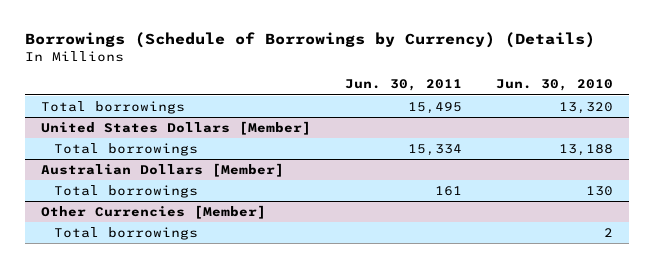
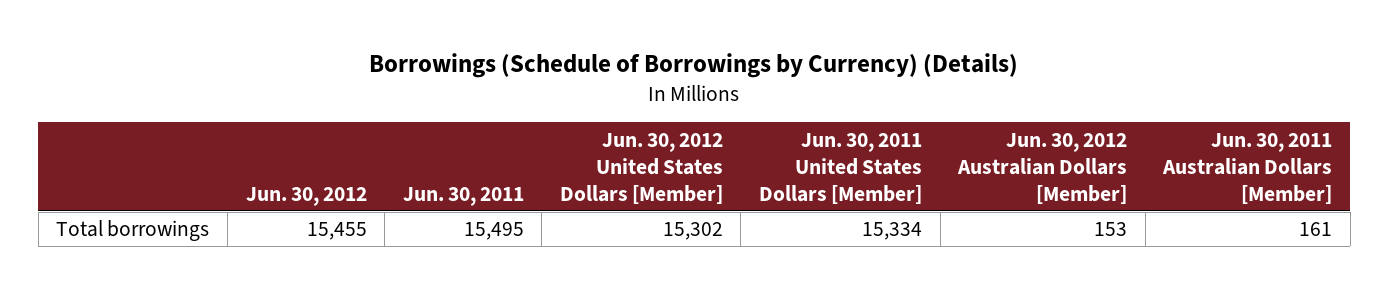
- | Jun. 30, 2011 | Jun. 30, 2010
+ | Jun. 30, 2012 | Jun. 30, 2011 | Jun. 30, 2012 United States Dollars [Member] | Jun. 30, 2011 United States Dollars [Member] | Jun. 30, 2012 Australian Dollars [Member] | Jun. 30, 2011 Australian Dollars [Member]
- United States Dollars [Member]
- Total borrowings | 15,334 | 13,188
- Australian Dollars [Member]
- Total borrowings | 161 | 130
- Other Currencies [Member]
- Total borrowings | | 2

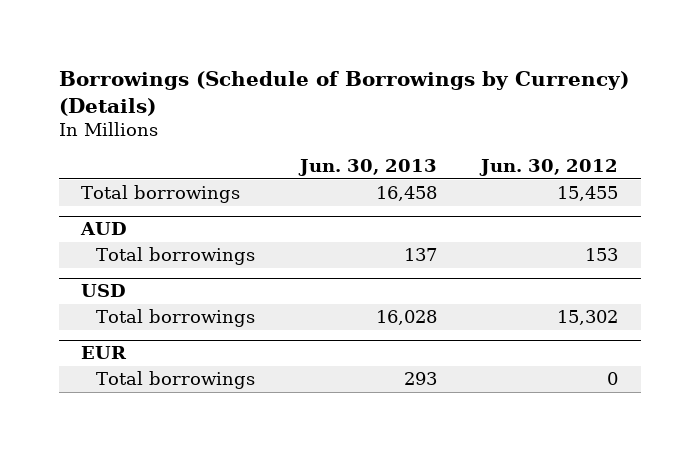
- | Jun. 30, 2012 | Jun. 30, 2011 | Jun. 30, 2012 United States Dollars [Member] | Jun. 30, 2011 United States Dollars [Member] | Jun. 30, 2012 Australian Dollars [Member] | Jun. 30, 2011 Australian Dollars [Member]
+ | Jun. 30, 2013 | Jun. 30, 2012
+ AUD
+ Total borrowings | 137 | 153
+ USD
+ Total borrowings | 16,028 | 15,302
+ EUR
+ Total borrowings | 293 | 0

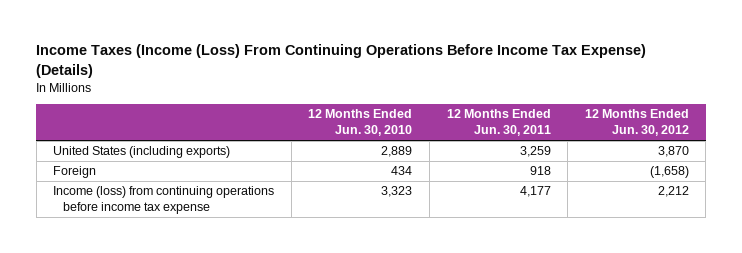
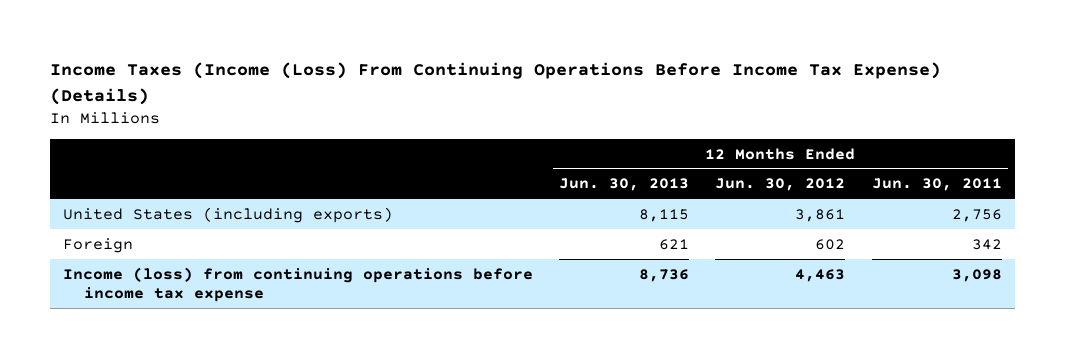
- | 12 Months Ended Jun. 30, 2010 | 12 Months Ended Jun. 30, 2011 | 12 Months Ended Jun. 30, 2012
+ | 12 Months Ended Jun. 30, 2013 | 12 Months Ended Jun. 30, 2012 | 12 Months Ended Jun. 30, 2011
- United States (including exports) | 2,889 | 3,259 | 3,870
- Foreign | 434 | 918 | (1,658)
- Income (loss) from continuing operations before income tax expense | 3,323 | 4,177 | 2,212
+ United States (including exports) | 8,115 | 3,861 | 2,756
+ Foreign | 621 | 602 | 342
+ Income (loss) from continuing operations before income tax expense | 8,736 | 4,463 | 3,098

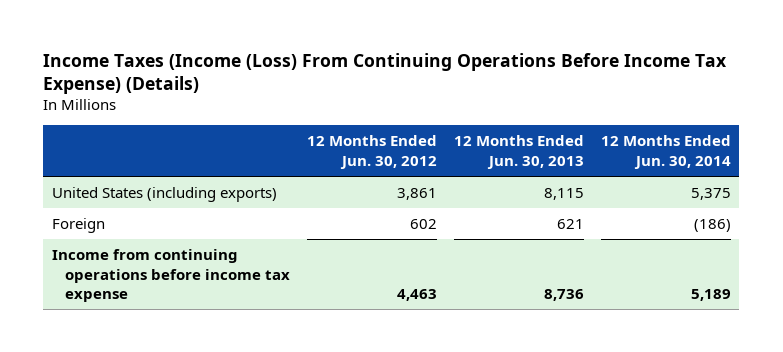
- | 12 Months Ended Jun. 30, 2013 | 12 Months Ended Jun. 30, 2012 | 12 Months Ended Jun. 30, 2011
+ | 12 Months Ended Jun. 30, 2012 | 12 Months Ended Jun. 30, 2013 | 12 Months Ended Jun. 30, 2014
- Income (loss) from continuing operations before income tax expense | 8,736 | 4,463 | 3,098
+ Income from continuing operations before income tax expense | 4,463 | 8,736 | 5,189

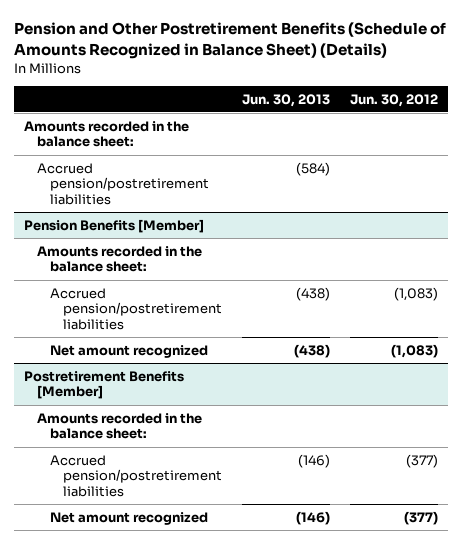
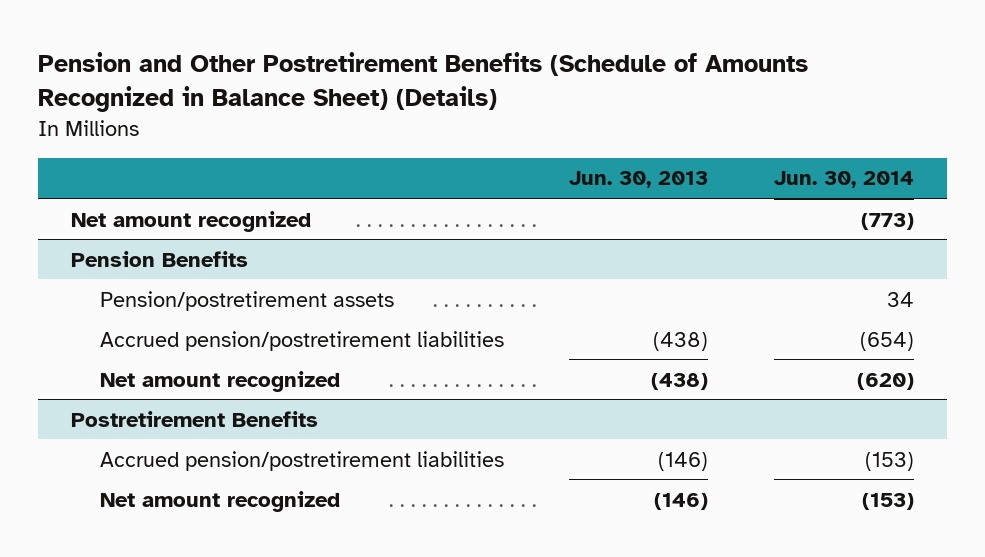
- | Jun. 30, 2013 | Jun. 30, 2012
+ | Jun. 30, 2013 | Jun. 30, 2014
- Amounts recorded in the balance sheet:
- Accrued pension/postretirement liabilities | (584) |
- Pension Benefits [Member]
- Amounts recorded in the balance sheet:
+ Net amount recognized | | (773)
+ Pension Benefits
+ Pension/postretirement assets | | 34
- Postretirement Benefits [Member]
- Amounts recorded in the balance sheet:
+ Postretirement Benefits

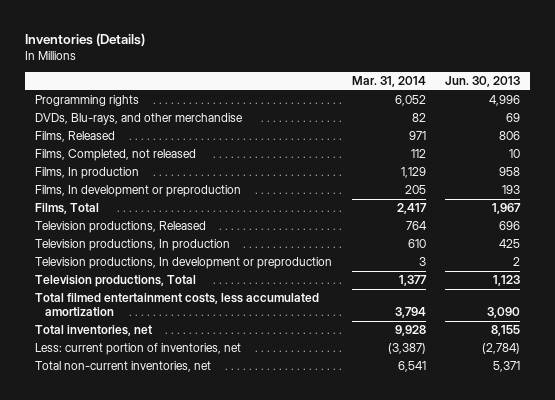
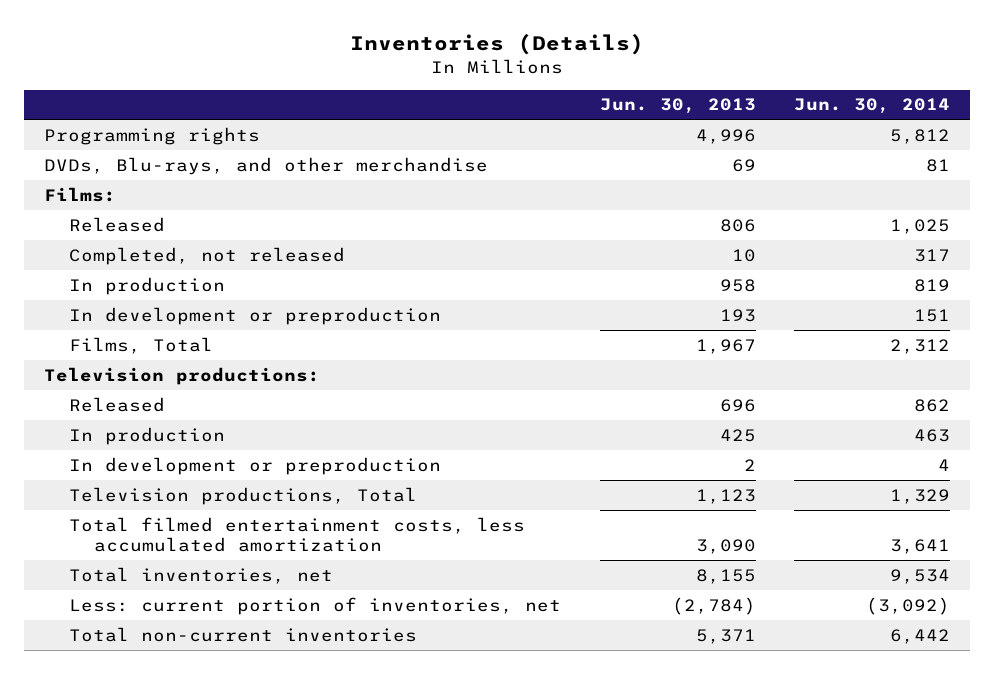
- | Mar. 31, 2014 | Jun. 30, 2013
+ | Jun. 30, 2013 | Jun. 30, 2014
- Films, Released | 971 | 806
- Films, Completed, not released | 112 | 10
- Films, In production | 1,129 | 958
- Films, In development or preproduction | 205 | 193
+ Films:
+ Released | 806 | 1,025
+ Completed, not released | 10 | 317
+ In production | 958 | 819
+ In development or preproduction | 193 | 151
- Television productions, Released | 764 | 696
- Television productions, In production | 610 | 425
- Television productions, In development or preproduction | 3 | 2
+ Television productions:
+ Released | 696 | 862
+ In production | 425 | 463
+ In development or preproduction | 2 | 4
- Total non-current inventories, net | 6,541 | 5,371
+ Total non-current inventories | 5,371 | 6,442

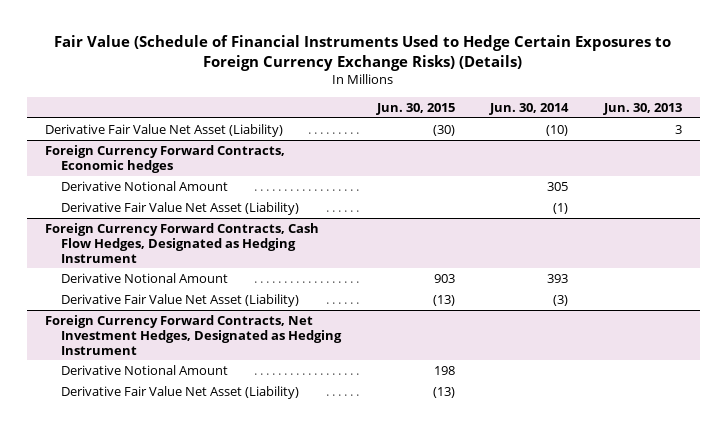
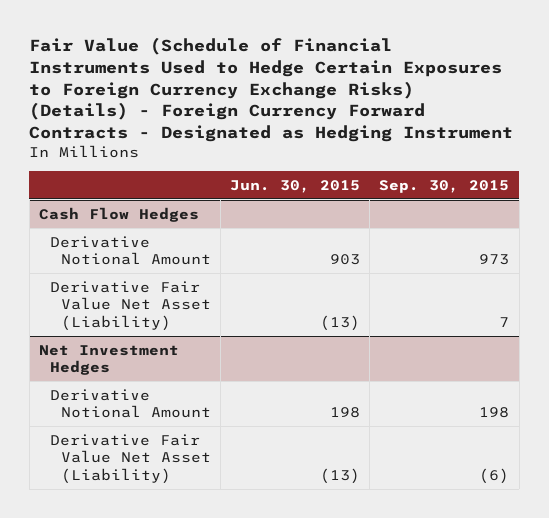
- Fair Value (Schedule of Financial Instruments Used to Hedge Certain Exposures to Foreign Currency Exchange Risks) (Details)
+ Fair Value (Schedule of Financial Instruments Used to Hedge Certain Exposures to Foreign Currency Exchange Risks) (Details) - Foreign Currency Forward Contracts - Designated as Hedging Instrument
- | Jun. 30, 2015 | Jun. 30, 2014 | Jun. 30, 2013
+ | Jun. 30, 2015 | Sep. 30, 2015
- Derivative Fair Value Net Asset (Liability) | (30) | (10) | 3
- Foreign Currency Forward Contracts, Economic hedges
- Derivative Notional Amount | | 305 |
- Derivative Fair Value Net Asset (Liability) | | (1) |
- Foreign Currency Forward Contracts, Cash Flow Hedges, Designated as Hedging Instrument
+ Cash Flow Hedges
- Foreign Currency Forward Contracts, Net Investment Hedges, Designated as Hedging Instrument
+ Net Investment Hedges

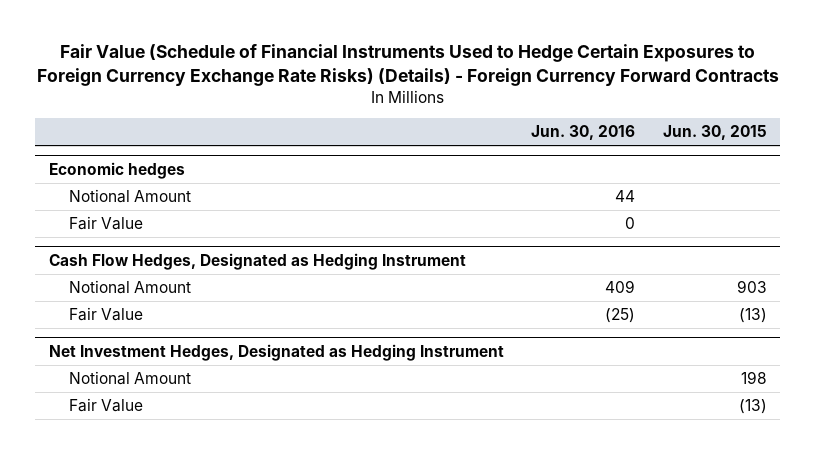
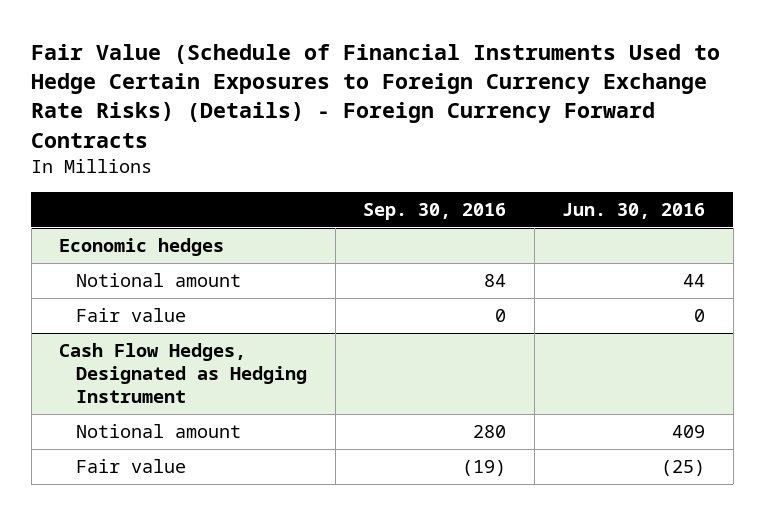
- | Jun. 30, 2016 | Jun. 30, 2015
+ | Sep. 30, 2016 | Jun. 30, 2016
@ Economic hedges
- Notional Amount | 44 |
- Fair Value | 0 |
+ Notional amount | 84 | 44
+ Fair value | 0 | 0
@ Cash Flow Hedges, Designated as Hedging Instrument
- Notional Amount | 409 | 903
- Fair Value | (25) | (13)
- Net Investment Hedges, Designated as Hedging Instrument
- Notional Amount | | 198
- Fair Value | | (13)
@ Cash Flow Hedges, Designated as Hedging Instrument
+ Notional amount | 280 | 409
+ Fair value | (19) | (25)

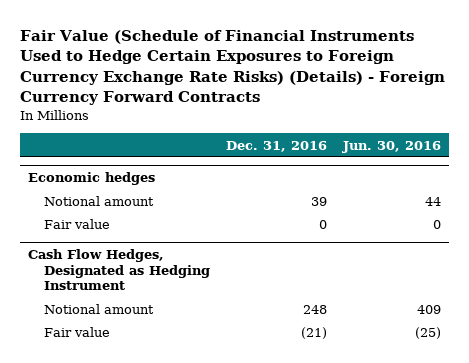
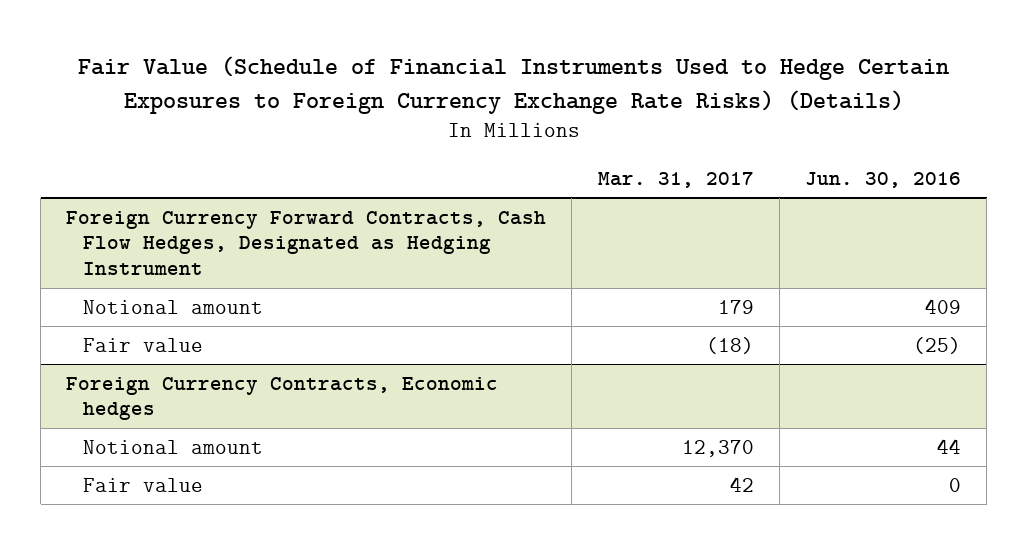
- Fair Value (Schedule of Financial Instruments Used to Hedge Certain Exposures to Foreign Currency Exchange Rate Risks) (Details) - Foreign Currency Forward Contracts
+ Fair Value (Schedule of Financial Instruments Used to Hedge Certain Exposures to Foreign Currency Exchange Rate Risks) (Details)
- | Dec. 31, 2016 | Jun. 30, 2016
+ | Mar. 31, 2017 | Jun. 30, 2016
- Economic hedges
- Notional amount | 39 | 44
- Fair value | 0 | 0
- Cash Flow Hedges, Designated as Hedging Instrument
+ Foreign Currency Forward Contracts, Cash Flow Hedges, Designated as Hedging Instrument
+ Foreign Currency Contracts, Economic hedges
+ Notional amount | 12,370 | 44
+ Fair value | 42 | 0

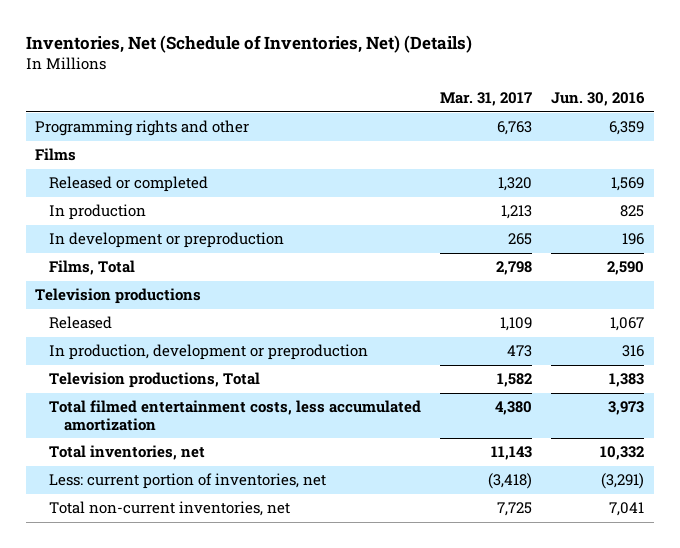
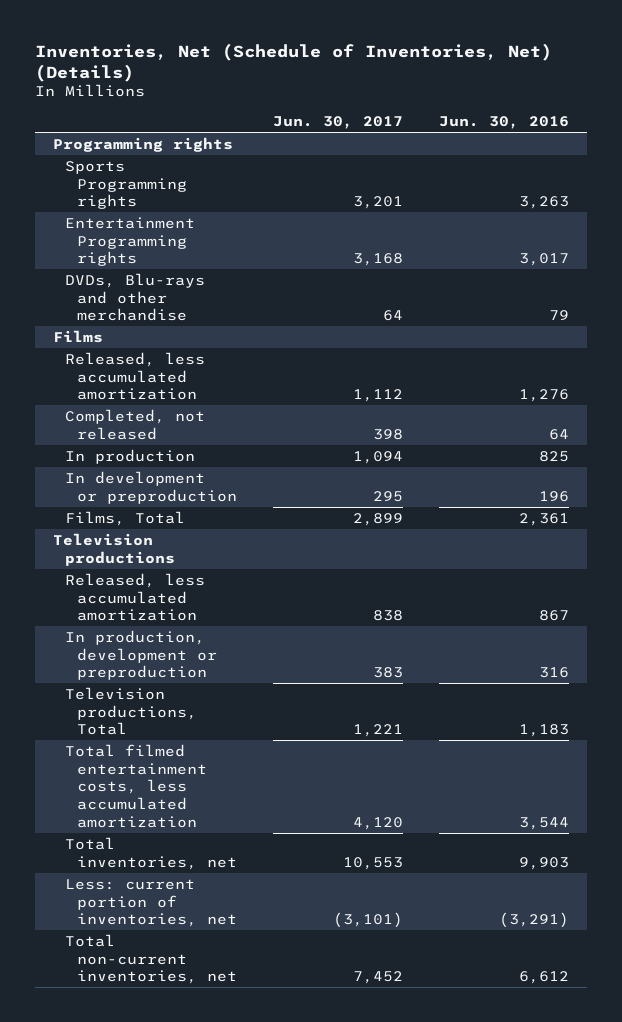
- | Mar. 31, 2017 | Jun. 30, 2016
+ | Jun. 30, 2017 | Jun. 30, 2016
- Programming rights and other | 6,763 | 6,359
+ Programming rights
+ Sports Programming rights | 3,201 | 3,263
+ Entertainment Programming rights | 3,168 | 3,017
+ DVDs, Blu-rays and other merchandise | 64 | 79
- Released or completed | 1,320 | 1,569
+ Released, less accumulated amortization | 1,112 | 1,276
+ Completed, not released | 398 | 64
- Films, Total | 2,798 | 2,590
+ Films, Total | 2,899 | 2,361
- Released | 1,109 | 1,067
+ Released, less accumulated amortization | 838 | 867
- Television productions, Total | 1,582 | 1,383
- Total filmed entertainment costs, less accumulated amortization | 4,380 | 3,973
- Total inventories, net | 11,143 | 10,332
+ Television productions, Total | 1,221 | 1,183
+ Total filmed entertainment costs, less accumulated amortization | 4,120 | 3,544
+ Total inventories, net | 10,553 | 9,903
- Total non-current inventories, net | 7,725 | 7,041
+ Total non-current inventories, net | 7,452 | 6,612

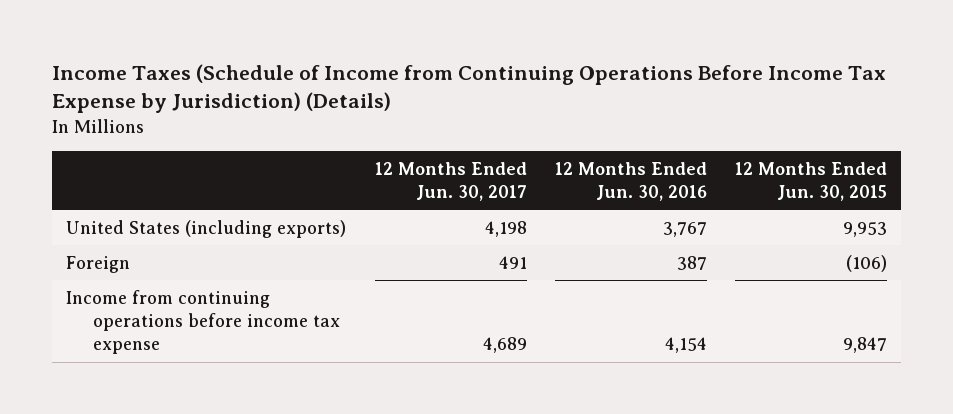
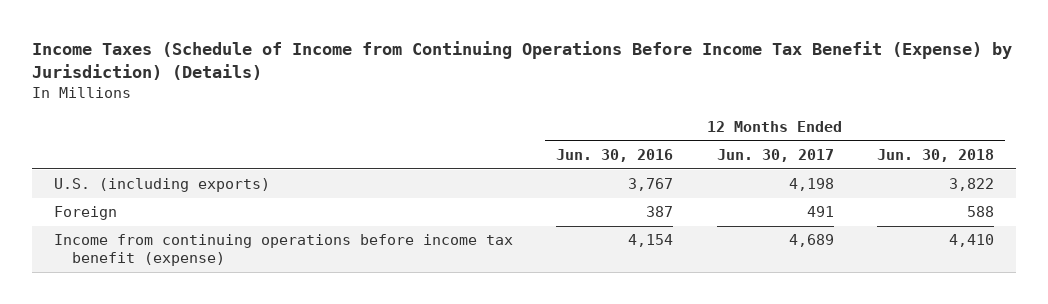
- Income Taxes (Schedule of Income from Continuing Operations Before Income Tax Expense by Jurisdiction) (Details)
+ Income Taxes (Schedule of Income from Continuing Operations Before Income Tax Benefit (Expense) by Jurisdiction) (Details)
- | 12 Months Ended Jun. 30, 2017 | 12 Months Ended Jun. 30, 2016 | 12 Months Ended Jun. 30, 2015
+ | 12 Months Ended Jun. 30, 2016 | 12 Months Ended Jun. 30, 2017 | 12 Months Ended Jun. 30, 2018
- United States (including exports) | 4,198 | 3,767 | 9,953
+ U.S. (including exports) | 3,767 | 4,198 | 3,822
- Income from continuing operations before income tax expense | 4,689 | 4,154 | 9,847
+ Income from continuing operations before income tax benefit (expense) | 4,154 | 4,689 | 4,410

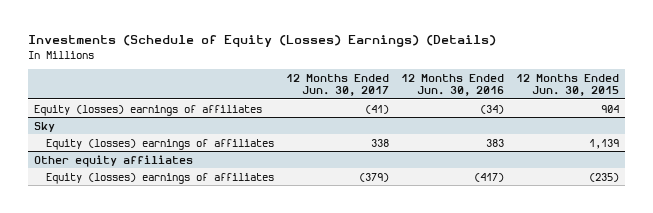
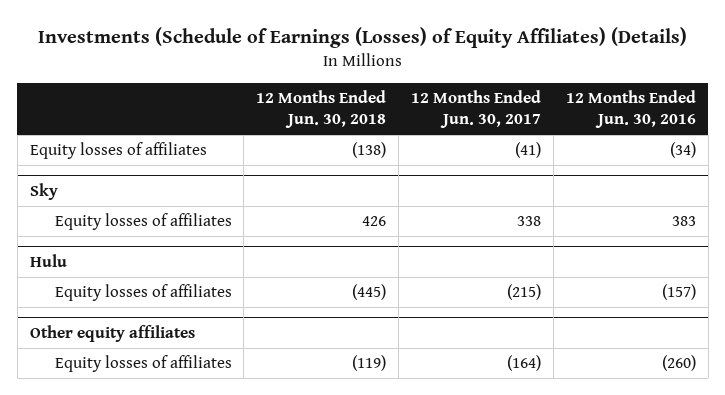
- Investments (Schedule of Equity (Losses) Earnings) (Details)
+ Investments (Schedule of Earnings (Losses) of Equity Affiliates) (Details)
- | 12 Months Ended Jun. 30, 2017 | 12 Months Ended Jun. 30, 2016 | 12 Months Ended Jun. 30, 2015
+ | 12 Months Ended Jun. 30, 2018 | 12 Months Ended Jun. 30, 2017 | 12 Months Ended Jun. 30, 2016
- Equity (losses) earnings of affiliates | (41) | (34) | 904
+ Equity losses of affiliates | (138) | (41) | (34)
@ Sky
- Equity (losses) earnings of affiliates | 338 | 383 | 1,139
+ Equity losses of affiliates | 426 | 338 | 383
+ Hulu
+ Equity losses of affiliates | (445) | (215) | (157)
@ Other equity affiliates
- Equity (losses) earnings of affiliates | (379) | (417) | (235)
+ Equity losses of affiliates | (119) | (164) | (260)

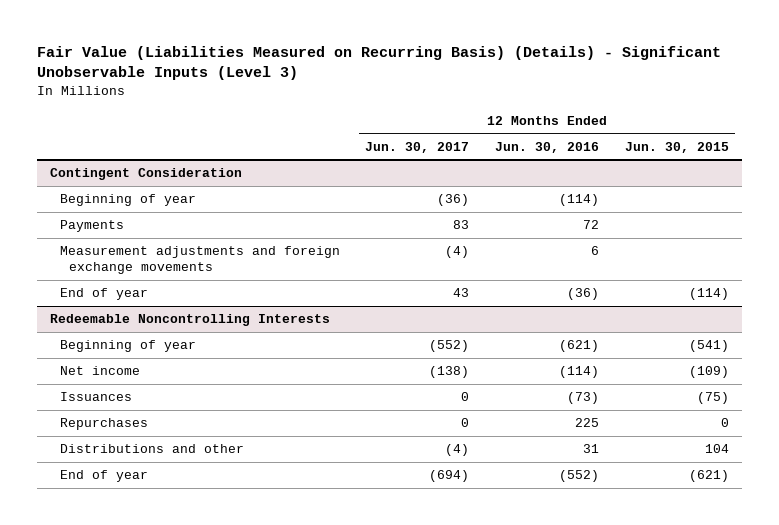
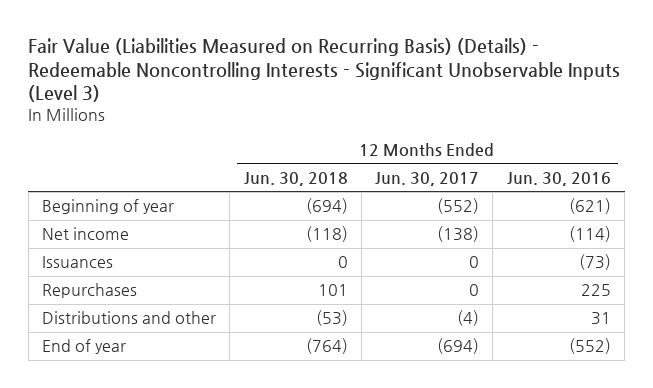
- Fair Value (Liabilities Measured on Recurring Basis) (Details) - Significant Unobservable Inputs (Level 3)
+ Fair Value (Liabilities Measured on Recurring Basis) (Details) - Redeemable Noncontrolling Interests - Significant Unobservable Inputs (Level 3)
- | 12 Months Ended Jun. 30, 2017 | 12 Months Ended Jun. 30, 2016 | 12 Months Ended Jun. 30, 2015
+ | 12 Months Ended Jun. 30, 2018 | 12 Months Ended Jun. 30, 2017 | 12 Months Ended Jun. 30, 2016
- Contingent Consideration
- Beginning of year | (36) | (114) |
- Payments | 83 | 72 |
- Measurement adjustments and foreign exchange movements | (4) | 6 |
- End of year | 43 | (36) | (114)
- Redeemable Noncontrolling Interests

